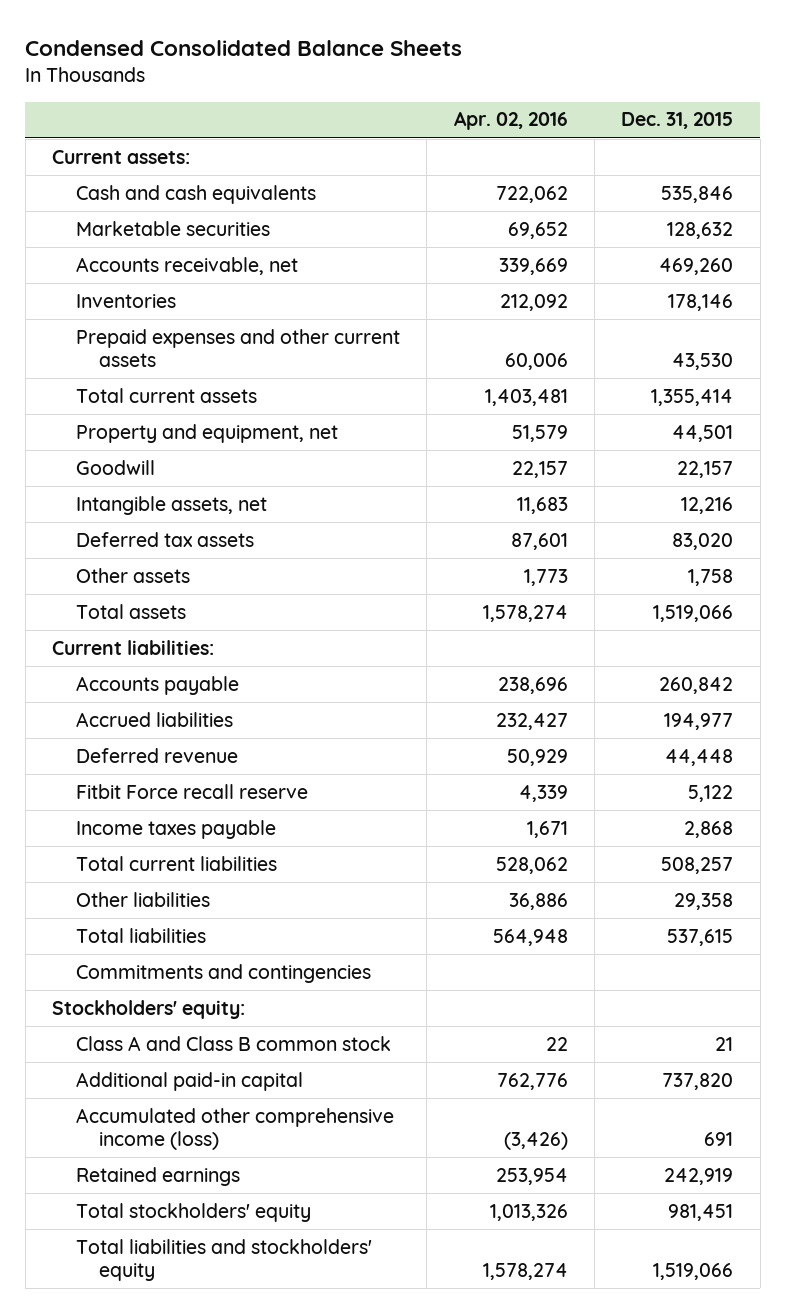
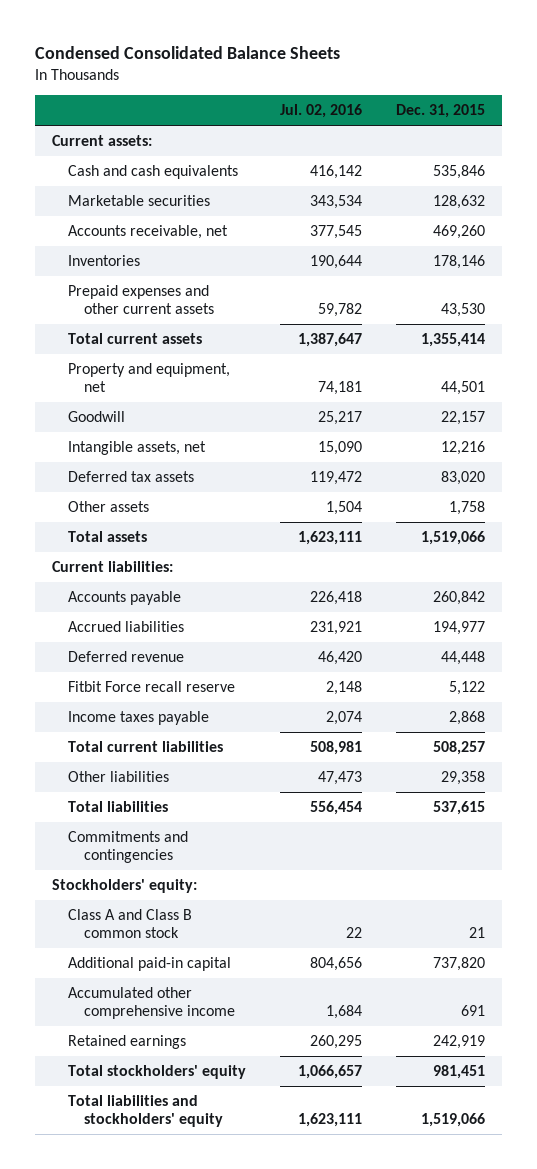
- | Apr. 02, 2016 | Dec. 31, 2015
+ | Jul. 02, 2016 | Dec. 31, 2015
- Accumulated other comprehensive income (loss) | (3,426) | 691
+ Accumulated other comprehensive income | 1,684 | 691

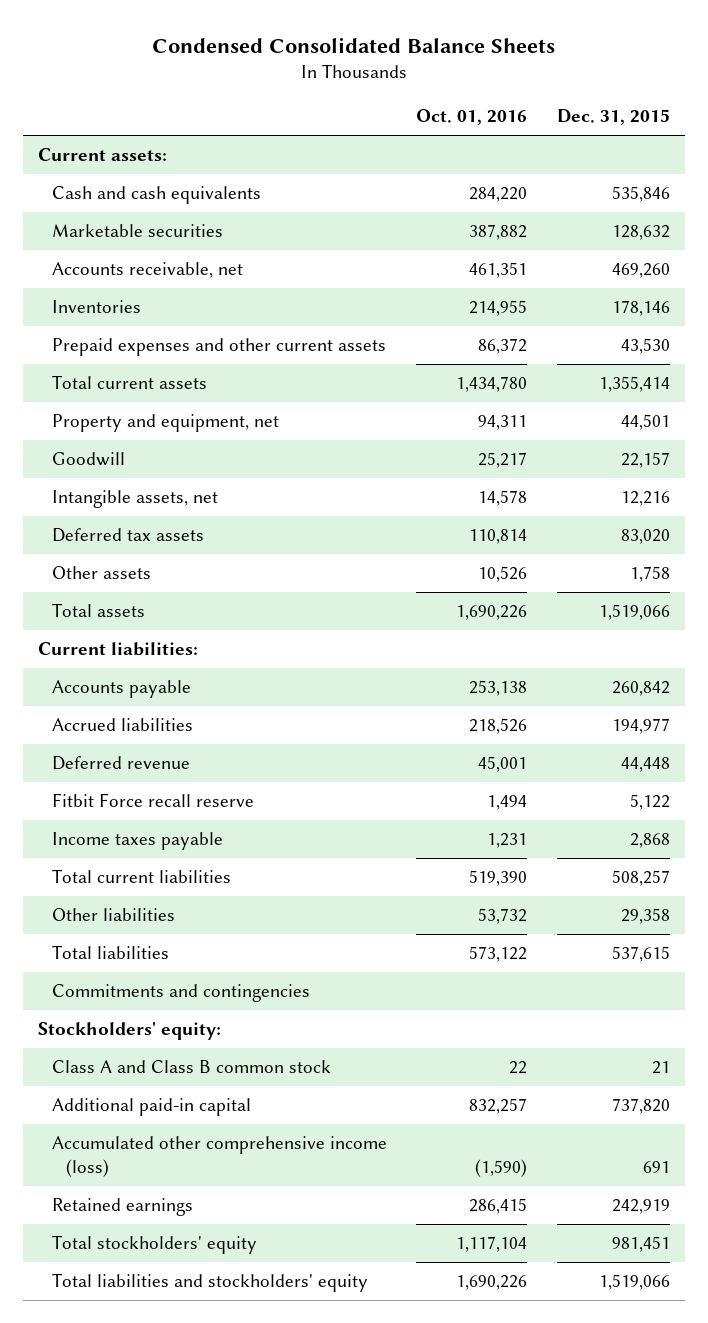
- | Jul. 02, 2016 | Dec. 31, 2015
+ | Oct. 01, 2016 | Dec. 31, 2015
- Accumulated other comprehensive income | 1,684 | 691
+ Accumulated other comprehensive income (loss) | (1,590) | 691

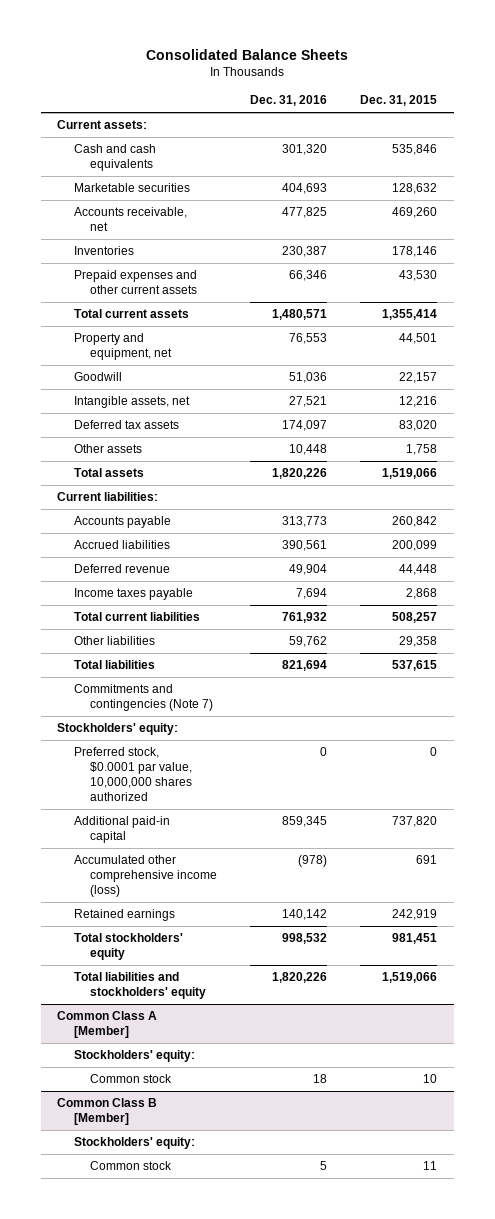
- Condensed Consolidated Balance Sheets
+ Consolidated Balance Sheets
- | Oct. 01, 2016 | Dec. 31, 2015
+ | Dec. 31, 2016 | Dec. 31, 2015
- Accrued liabilities | 218,526 | 194,977
+ Accrued liabilities | 390,561 | 200,099
- Fitbit Force recall reserve | 1,494 | 5,122
- Commitments and contingencies
+ Commitments and contingencies (Note 7)
- Class A and Class B common stock | 22 | 21
+ Preferred stock, $0.0001 par value, 10,000,000 shares authorized | 0 | 0
+ Common Class A [Member]
+ Stockholders' equity:
+ Common stock | 18 | 10
+ Common Class B [Member]
+ Stockholders' equity:
+ Common stock | 5 | 11

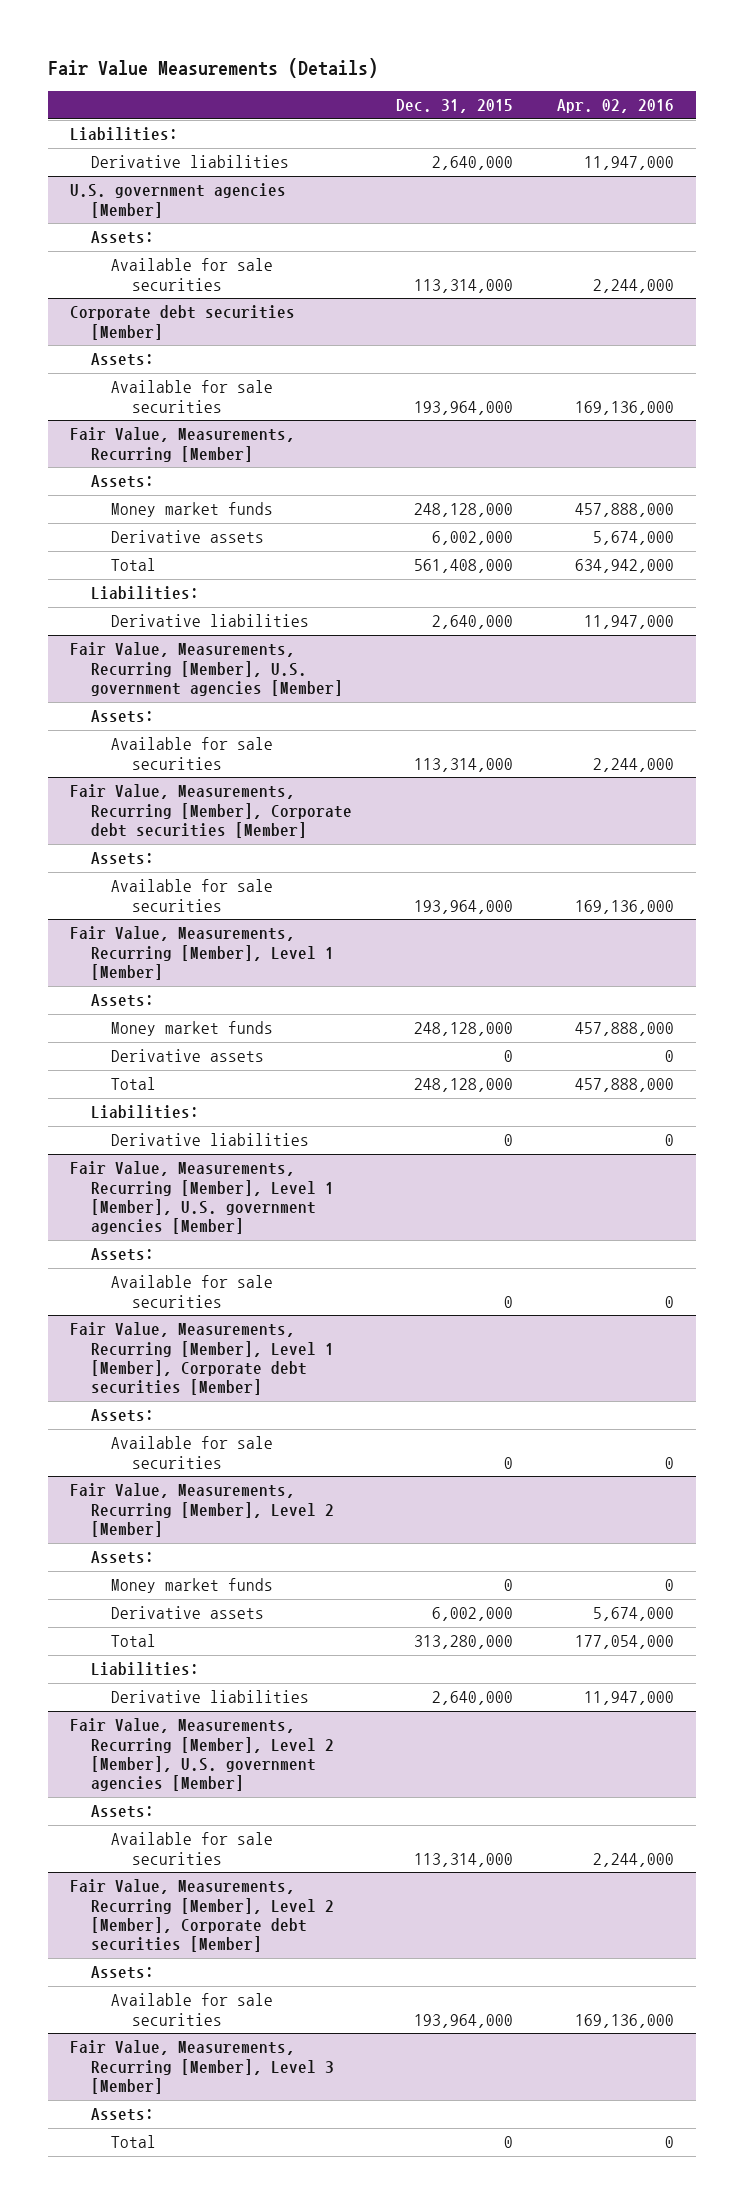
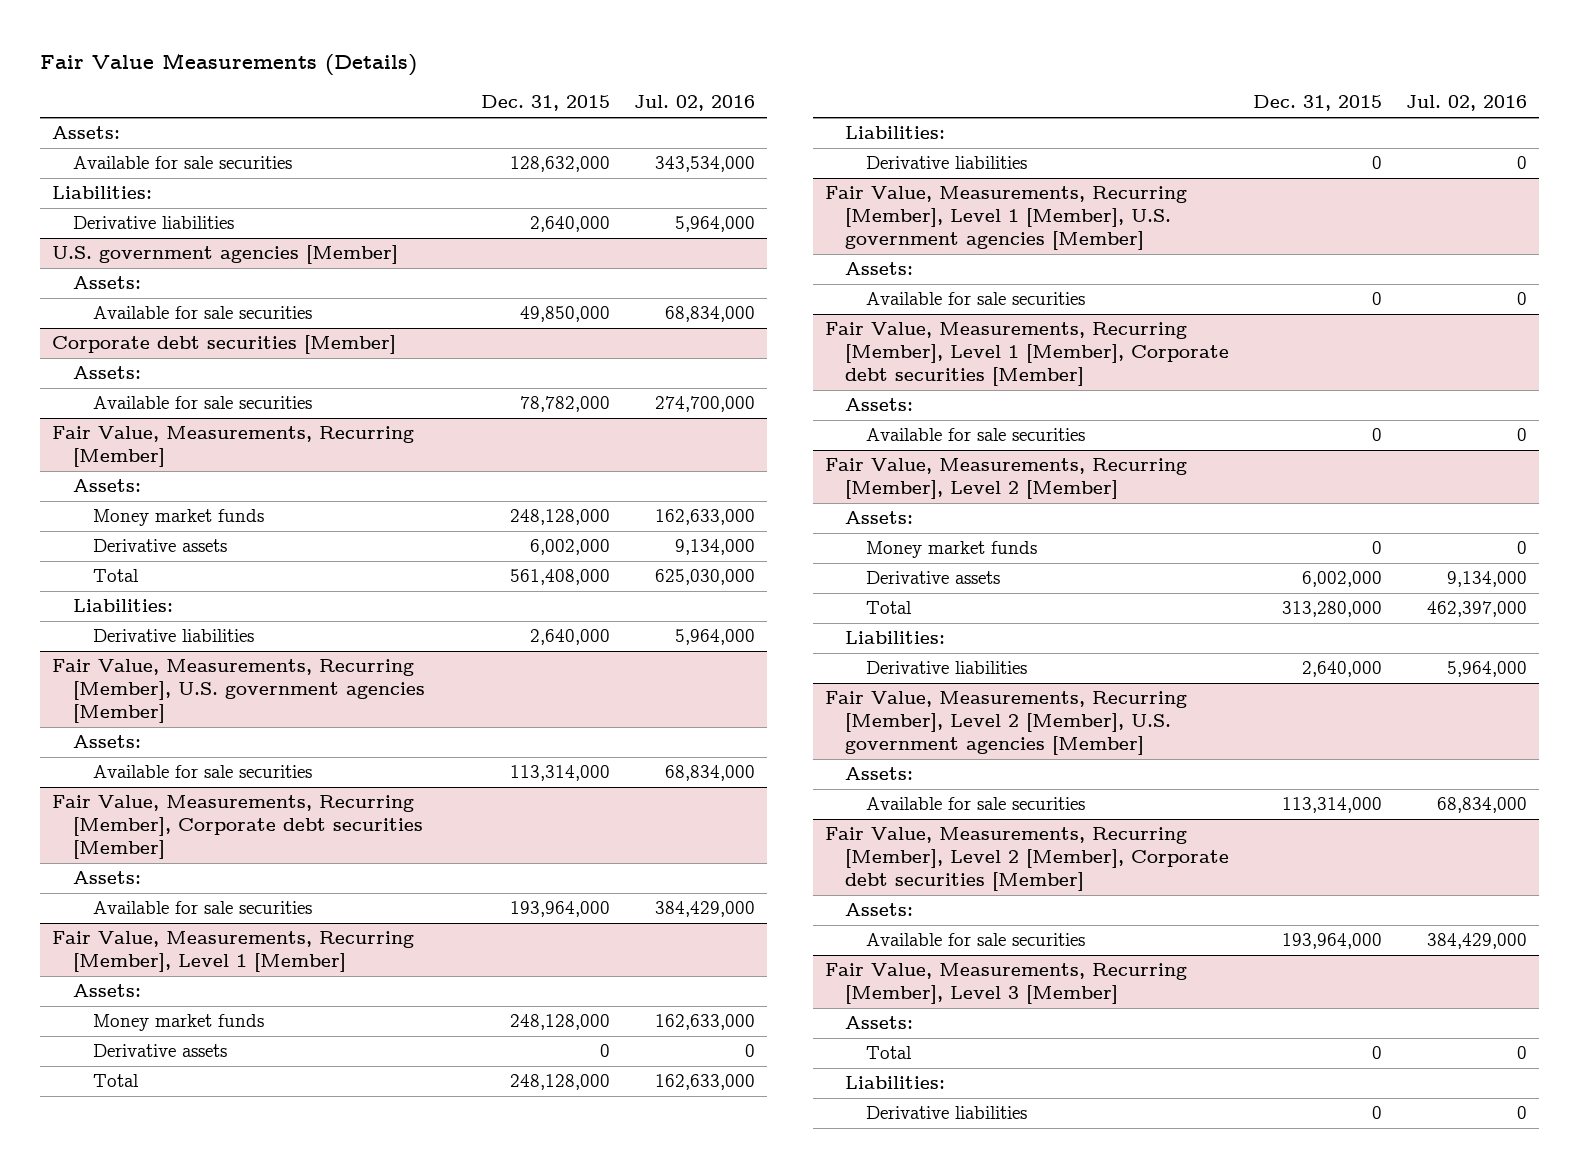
- | Dec. 31, 2015 | Apr. 02, 2016
+ | Dec. 31, 2015 | Jul. 02, 2016
+ Assets:
+ Available for sale securities | 128,632,000 | 343,534,000
@ U.S. government agencies [Member]
- Available for sale securities | 113,314,000 | 2,244,000
+ Available for sale securities | 49,850,000 | 68,834,000
@ Corporate debt securities [Member]
- Available for sale securities | 193,964,000 | 169,136,000
+ Available for sale securities | 78,782,000 | 274,700,000
@ Fair Value, Measurements, Recurring [Member], Level 3 [Member]
+ Liabilities:
+ Derivative liabilities | 0 | 0

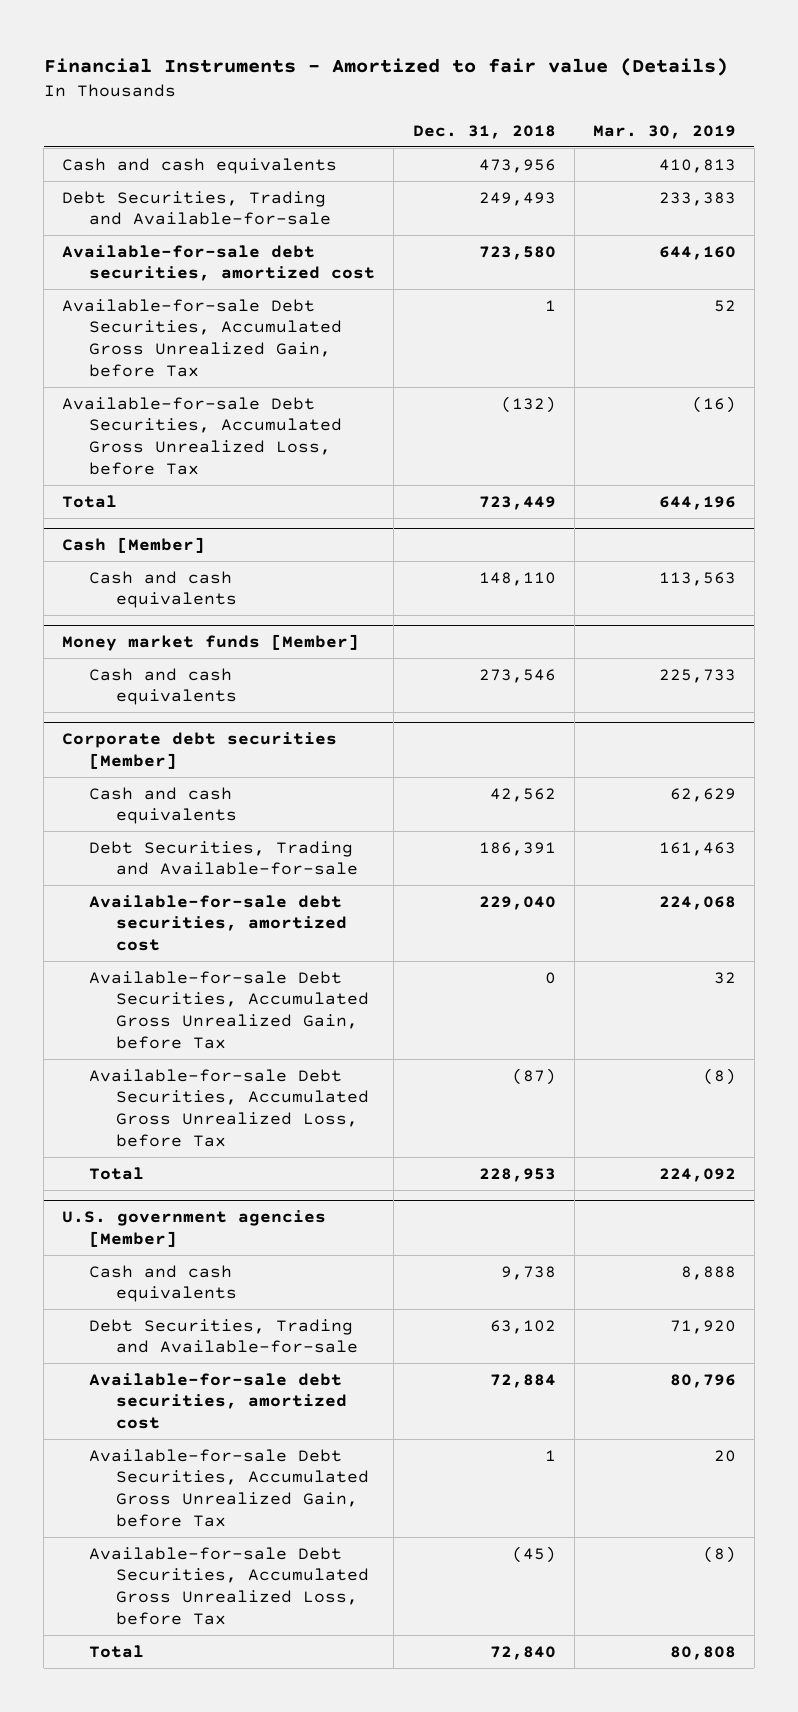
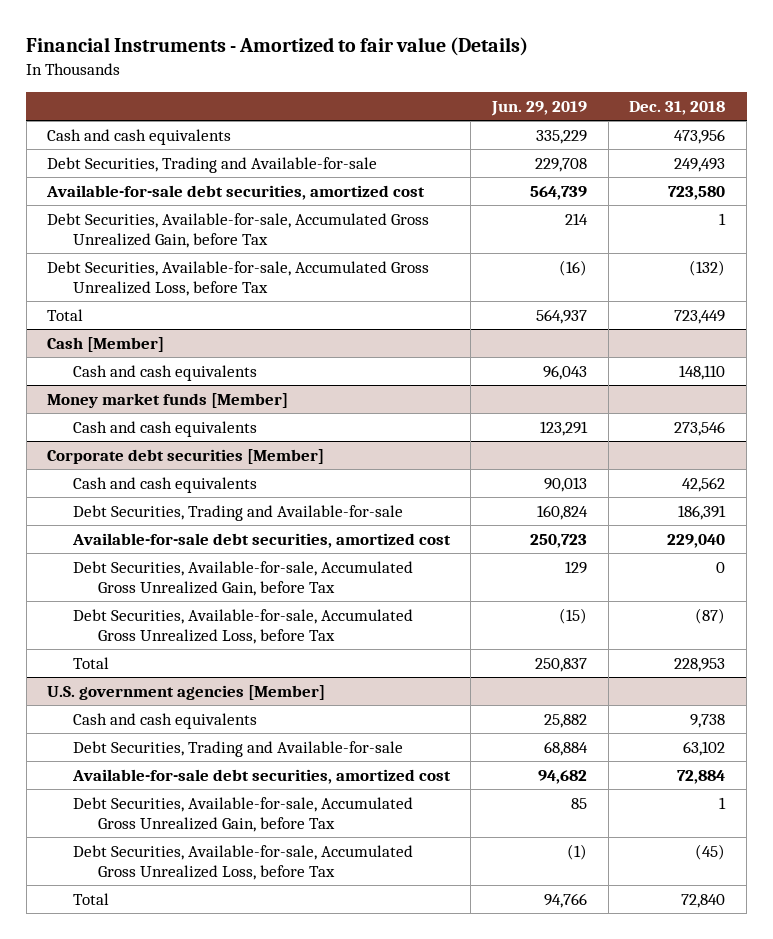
- | Dec. 31, 2018 | Mar. 30, 2019
+ | Jun. 29, 2019 | Dec. 31, 2018
- Available-for-sale Debt Securities, Accumulated Gross Unrealized Gain, before Tax | 1 | 52
- Available-for-sale Debt Securities, Accumulated Gross Unrealized Loss, before Tax | (132) | (16)
+ Debt Securities, Available-for-sale, Accumulated Gross Unrealized Gain, before Tax | 214 | 1
+ Debt Securities, Available-for-sale, Accumulated Gross Unrealized Loss, before Tax | (16) | (132)
@ Corporate debt securities [Member]
- Available-for-sale Debt Securities, Accumulated Gross Unrealized Gain, before Tax | 0 | 32
- Available-for-sale Debt Securities, Accumulated Gross Unrealized Loss, before Tax | (87) | (8)
+ Debt Securities, Available-for-sale, Accumulated Gross Unrealized Gain, before Tax | 129 | 0
+ Debt Securities, Available-for-sale, Accumulated Gross Unrealized Loss, before Tax | (15) | (87)
@ U.S. government agencies [Member]
- Available-for-sale Debt Securities, Accumulated Gross Unrealized Gain, before Tax | 1 | 20
- Available-for-sale Debt Securities, Accumulated Gross Unrealized Loss, before Tax | (45) | (8)
+ Debt Securities, Available-for-sale, Accumulated Gross Unrealized Gain, before Tax | 85 | 1
+ Debt Securities, Available-for-sale, Accumulated Gross Unrealized Loss, before Tax | (1) | (45)

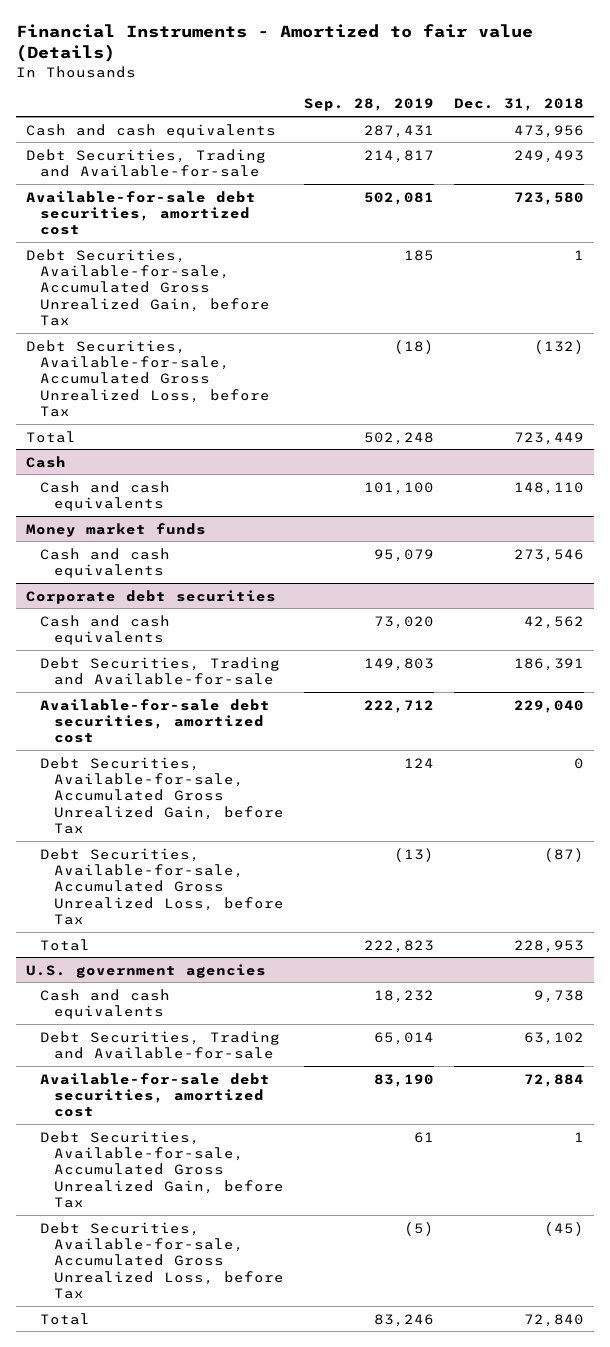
- | Jun. 29, 2019 | Dec. 31, 2018
+ | Sep. 28, 2019 | Dec. 31, 2018
- Cash [Member]
+ Cash
- Money market funds [Member]
+ Money market funds
- Corporate debt securities [Member]
+ Corporate debt securities
- U.S. government agencies [Member]
+ U.S. government agencies

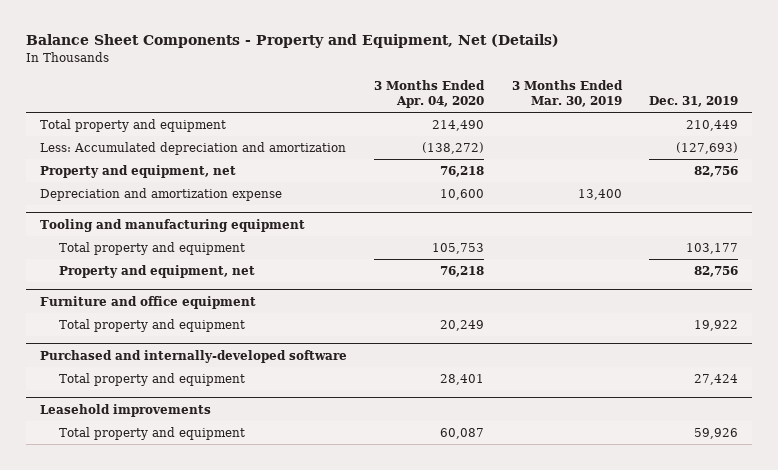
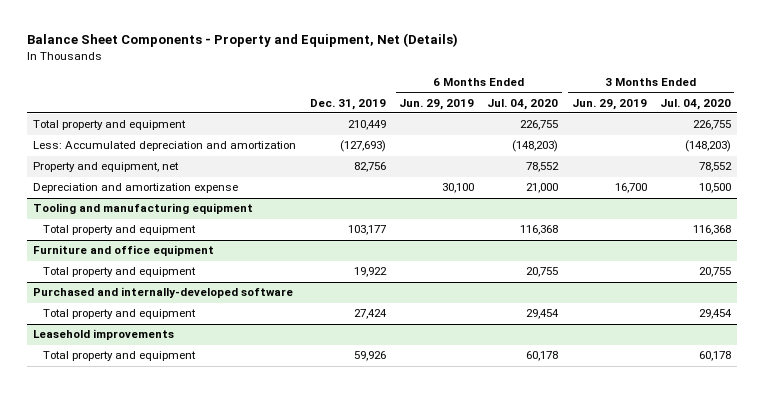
- | 3 Months Ended Apr. 04, 2020 | 3 Months Ended Mar. 30, 2019 | Dec. 31, 2019
+ | Dec. 31, 2019 | 6 Months Ended Jun. 29, 2019 | 6 Months Ended Jul. 04, 2020 | 3 Months Ended Jun. 29, 2019 | 3 Months Ended Jul. 04, 2020
@ Tooling and manufacturing equipment
- Property and equipment, net | 76,218 | | 82,756

